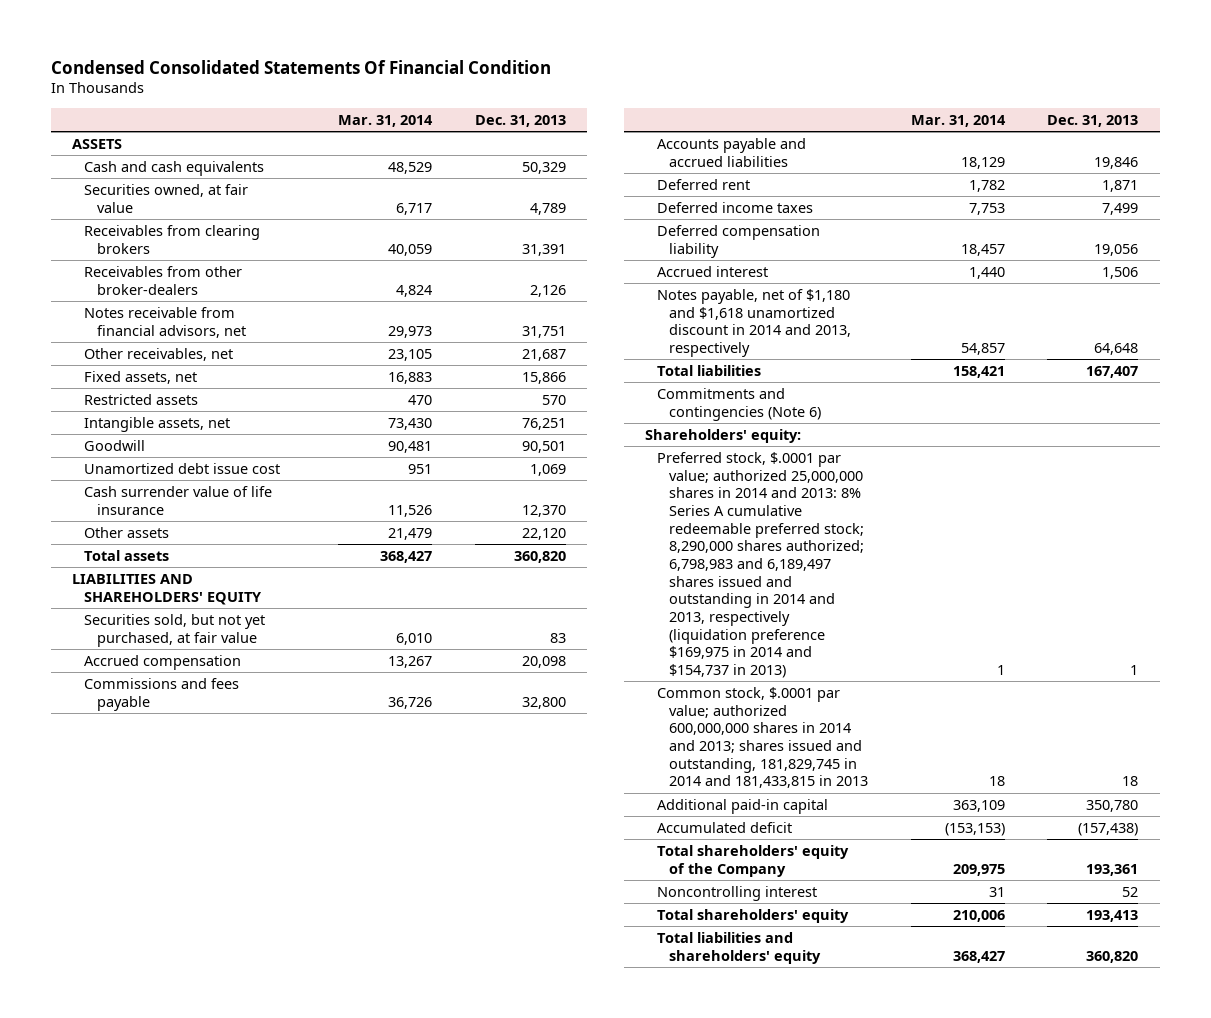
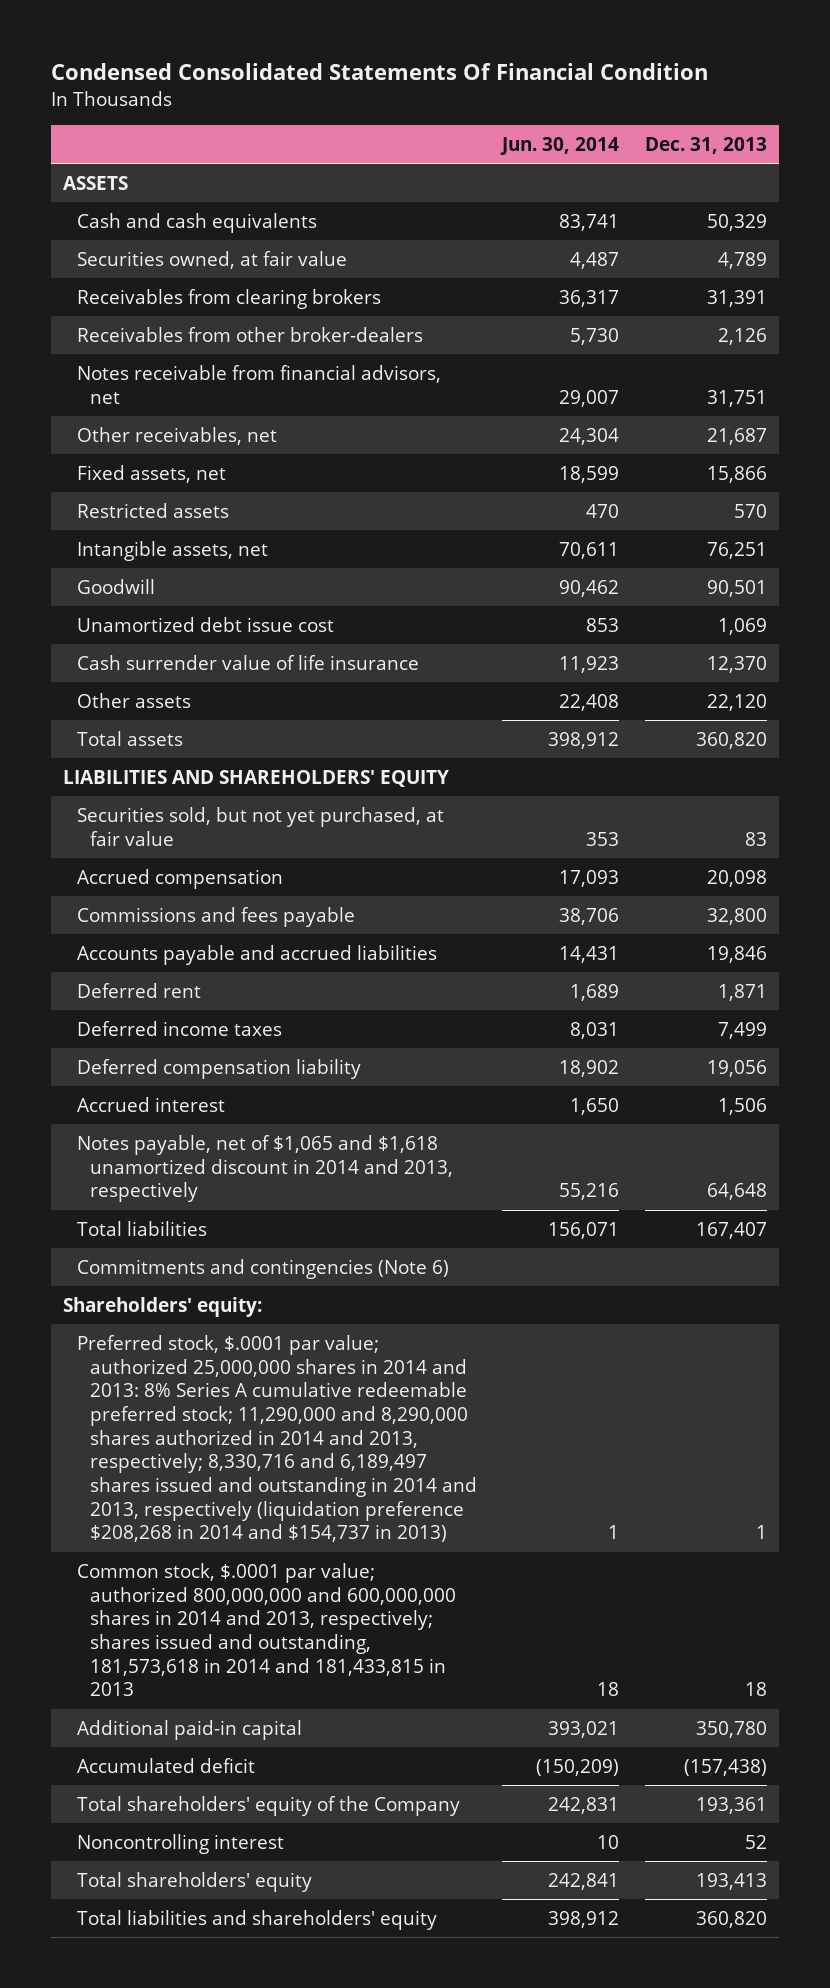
- | Mar. 31, 2014 | Dec. 31, 2013
+ | Jun. 30, 2014 | Dec. 31, 2013
- Notes payable, net of $1,180 and $1,618 unamortized discount in 2014 and 2013, respectively | 54,857 | 64,648
+ Notes payable, net of $1,065 and $1,618 unamortized discount in 2014 and 2013, respectively | 55,216 | 64,648
- Preferred stock, $.0001 par value; authorized 25,000,000 shares in 2014 and 2013: 8% Series A cumulative redeemable preferred stock; 8,290,000 shares authorized; 6,798,983 and 6,189,497 shares issued and outstanding in 2014 and 2013, respectively (liquidation preference $169,975 in 2014 and $154,737 in 2013) | 1 | 1
- Common stock, $.0001 par value; authorized 600,000,000 shares in 2014 and 2013; shares issued and outstanding, 181,829,745 in 2014 and 181,433,815 in 2013 | 18 | 18
+ Preferred stock, $.0001 par value; authorized 25,000,000 shares in 2014 and 2013: 8% Series A cumulative redeemable preferred stock; 11,290,000 and 8,290,000 shares authorized in 2014 and 2013, respectively; 8,330,716 and 6,189,497 shares issued and outstanding in 2014 and 2013, respectively (liquidation preference $208,268 in 2014 and $154,737 in 2013) | 1 | 1
+ Common stock, $.0001 par value; authorized 800,000,000 and 600,000,000 shares in 2014 and 2013, respectively; shares issued and outstanding, 181,573,618 in 2014 and 181,433,815 in 2013 | 18 | 18

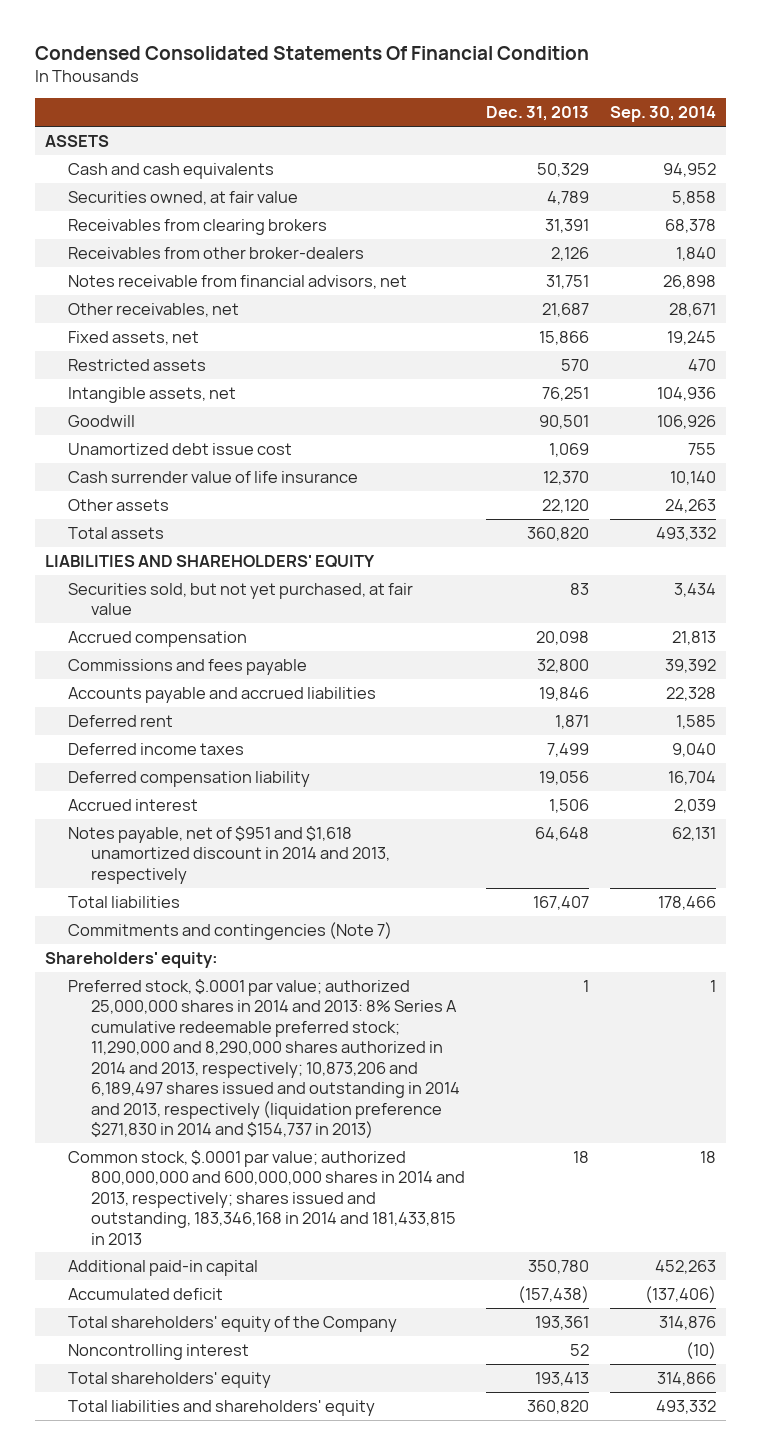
- | Jun. 30, 2014 | Dec. 31, 2013
+ | Dec. 31, 2013 | Sep. 30, 2014
- Notes payable, net of $1,065 and $1,618 unamortized discount in 2014 and 2013, respectively | 55,216 | 64,648
+ Notes payable, net of $951 and $1,618 unamortized discount in 2014 and 2013, respectively | 64,648 | 62,131
- Commitments and contingencies (Note 6)
+ Commitments and contingencies (Note 7)
- Preferred stock, $.0001 par value; authorized 25,000,000 shares in 2014 and 2013: 8% Series A cumulative redeemable preferred stock; 11,290,000 and 8,290,000 shares authorized in 2014 and 2013, respectively; 8,330,716 and 6,189,497 shares issued and outstanding in 2014 and 2013, respectively (liquidation preference $208,268 in 2014 and $154,737 in 2013) | 1 | 1
- Common stock, $.0001 par value; authorized 800,000,000 and 600,000,000 shares in 2014 and 2013, respectively; shares issued and outstanding, 181,573,618 in 2014 and 181,433,815 in 2013 | 18 | 18
+ Preferred stock, $.0001 par value; authorized 25,000,000 shares in 2014 and 2013: 8% Series A cumulative redeemable preferred stock; 11,290,000 and 8,290,000 shares authorized in 2014 and 2013, respectively; 10,873,206 and 6,189,497 shares issued and outstanding in 2014 and 2013, respectively (liquidation preference $271,830 in 2014 and $154,737 in 2013) | 1 | 1
+ Common stock, $.0001 par value; authorized 800,000,000 and 600,000,000 shares in 2014 and 2013, respectively; shares issued and outstanding, 183,346,168 in 2014 and 181,433,815 in 2013 | 18 | 18

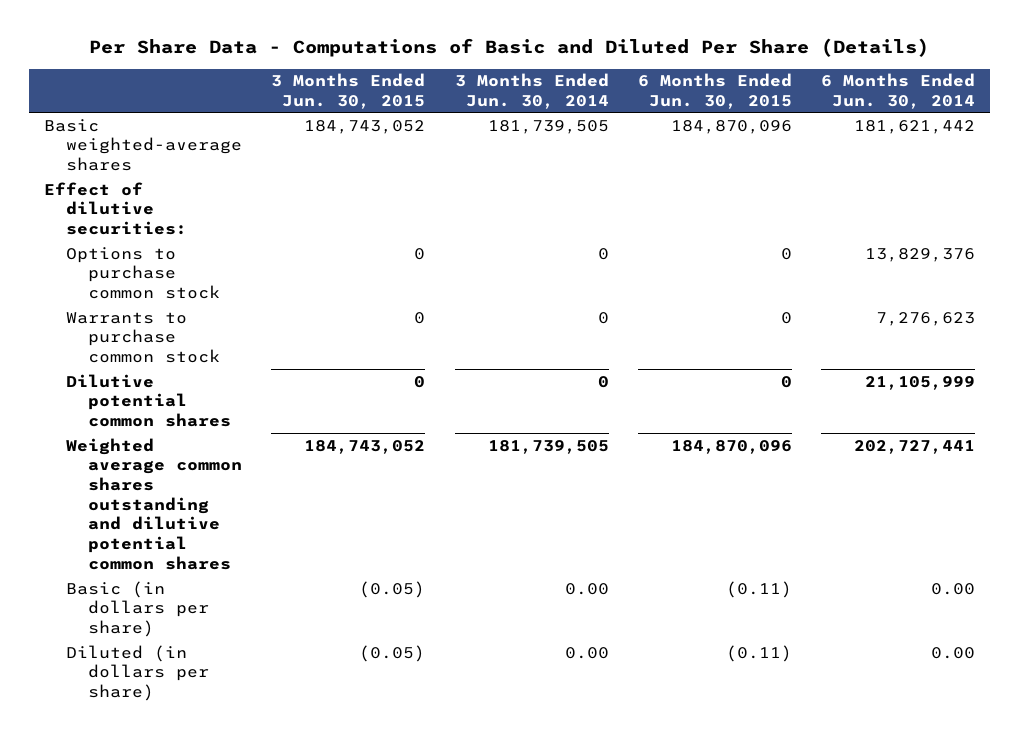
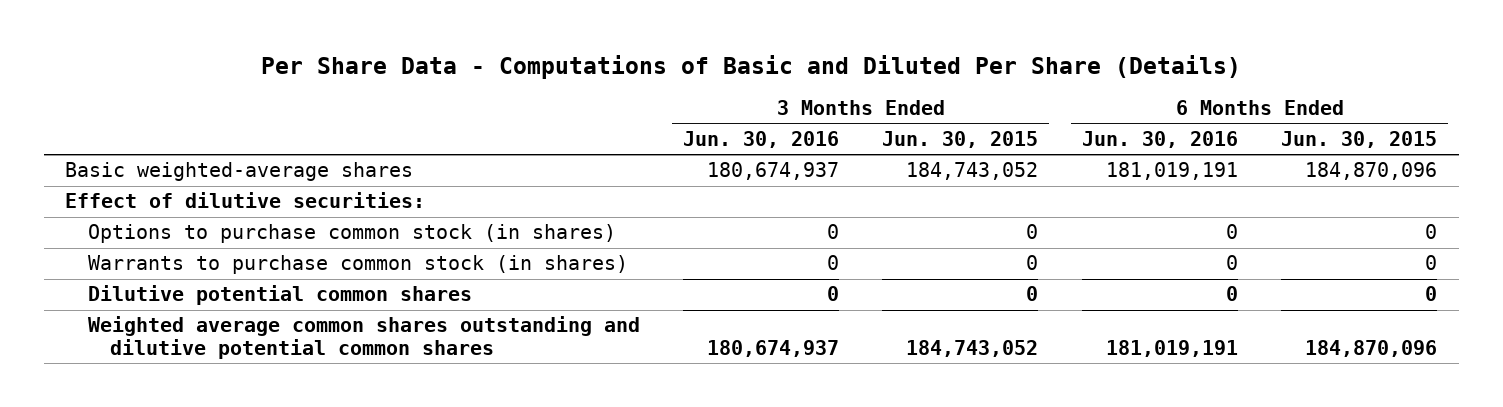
- | 3 Months Ended Jun. 30, 2015 | 3 Months Ended Jun. 30, 2014 | 6 Months Ended Jun. 30, 2015 | 6 Months Ended Jun. 30, 2014
+ | 3 Months Ended Jun. 30, 2016 | 3 Months Ended Jun. 30, 2015 | 6 Months Ended Jun. 30, 2016 | 6 Months Ended Jun. 30, 2015
- Options to purchase common stock | 0 | 0 | 0 | 13,829,376
- Warrants to purchase common stock | 0 | 0 | 0 | 7,276,623
+ Options to purchase common stock (in shares) | 0 | 0 | 0 | 0
+ Warrants to purchase common stock (in shares) | 0 | 0 | 0 | 0
- Basic (in dollars per share) | (0.05) | 0.00 | (0.11) | 0.00
- Diluted (in dollars per share) | (0.05) | 0.00 | (0.11) | 0.00

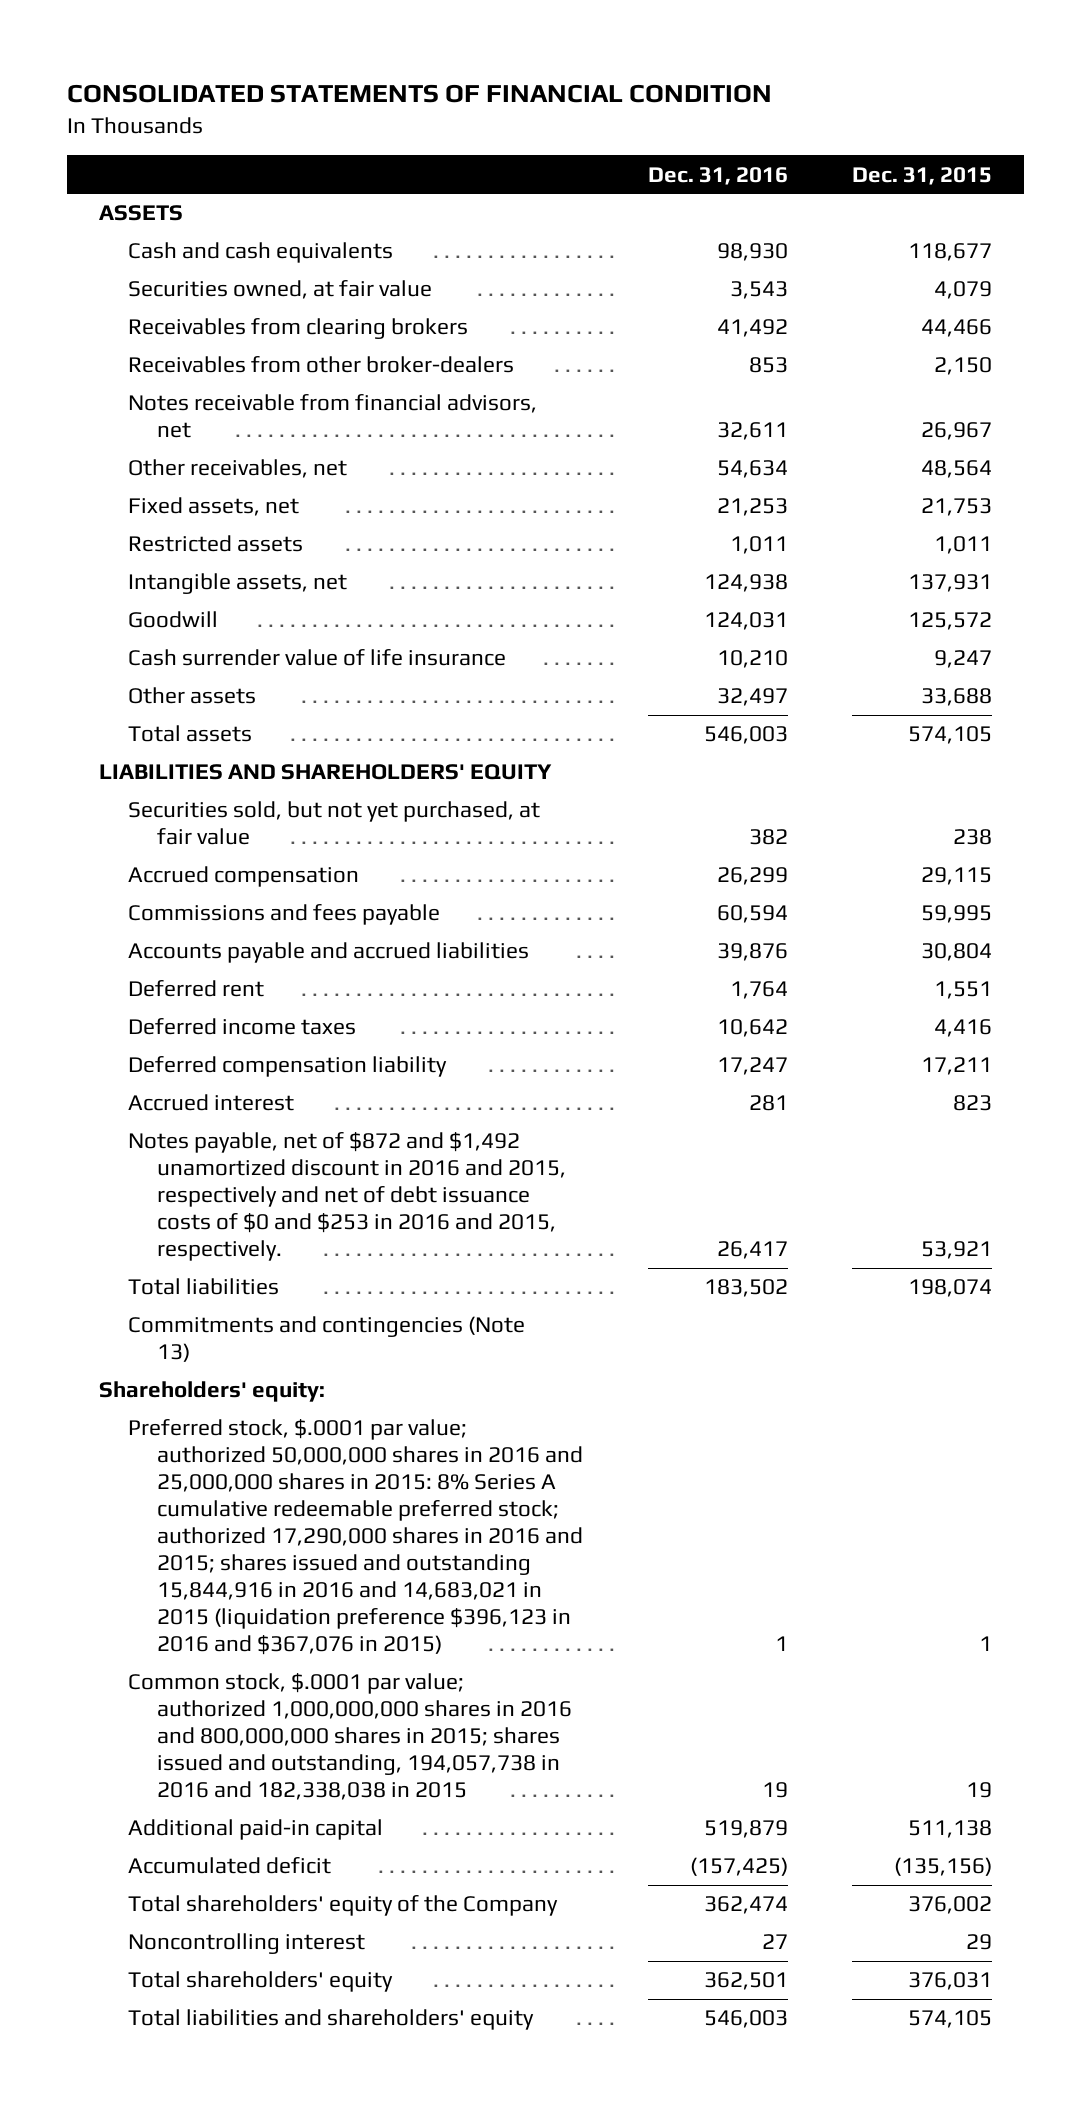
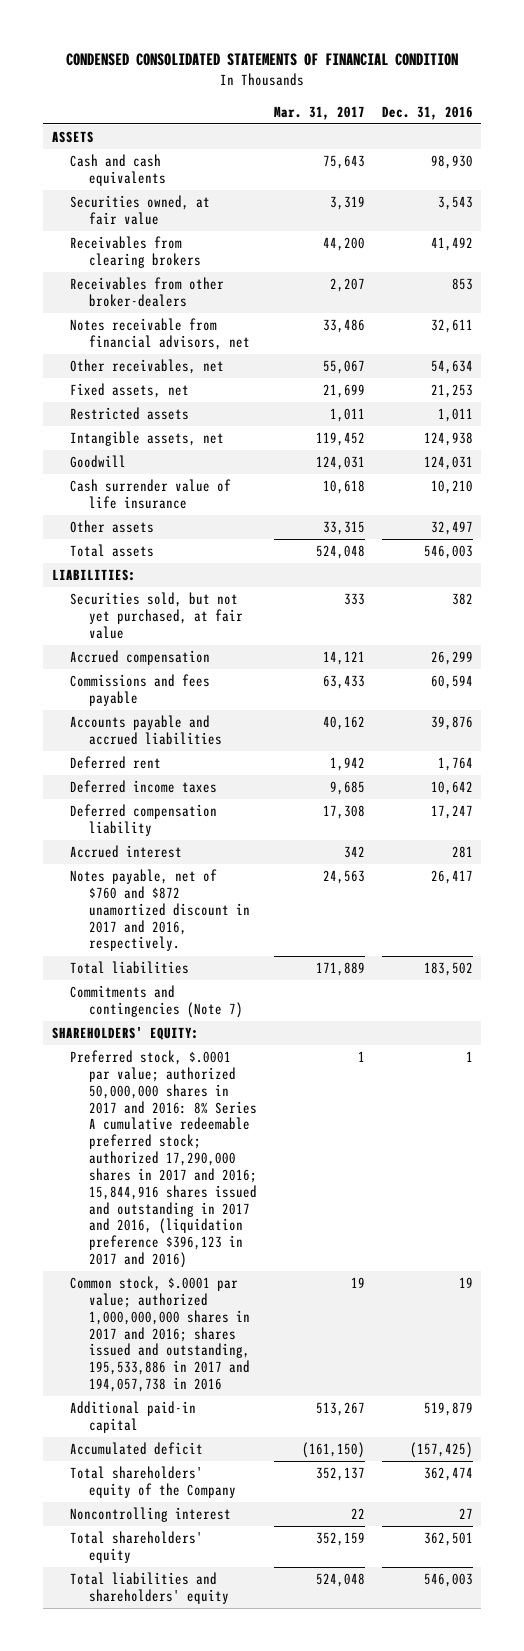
- CONSOLIDATED STATEMENTS OF FINANCIAL CONDITION
+ CONDENSED CONSOLIDATED STATEMENTS OF FINANCIAL CONDITION
- | Dec. 31, 2016 | Dec. 31, 2015
+ | Mar. 31, 2017 | Dec. 31, 2016
- LIABILITIES AND SHAREHOLDERS' EQUITY
+ LIABILITIES:
- Notes payable, net of $872 and $1,492 unamortized discount in 2016 and 2015, respectively and net of debt issuance costs of $0 and $253 in 2016 and 2015, respectively. | 26,417 | 53,921
+ Notes payable, net of $760 and $872 unamortized discount in 2017 and 2016, respectively. | 24,563 | 26,417
- Commitments and contingencies (Note 13)
- Shareholders' equity:
- Preferred stock, $.0001 par value; authorized 50,000,000 shares in 2016 and 25,000,000 shares in 2015: 8% Series A cumulative redeemable preferred stock; authorized 17,290,000 shares in 2016 and 2015; shares issued and outstanding 15,844,916 in 2016 and 14,683,021 in 2015 (liquidation preference $396,123 in 2016 and $367,076 in 2015) | 1 | 1
- Common stock, $.0001 par value; authorized 1,000,000,000 shares in 2016 and 800,000,000 shares in 2015; shares issued and outstanding, 194,057,738 in 2016 and 182,338,038 in 2015 | 19 | 19
+ Commitments and contingencies (Note 7)
+ SHAREHOLDERS' EQUITY:
+ Preferred stock, $.0001 par value; authorized 50,000,000 shares in 2017 and 2016: 8% Series A cumulative redeemable preferred stock; authorized 17,290,000 shares in 2017 and 2016; 15,844,916 shares issued and outstanding in 2017 and 2016, (liquidation preference $396,123 in 2017 and 2016) | 1 | 1
+ Common stock, $.0001 par value; authorized 1,000,000,000 shares in 2017 and 2016; shares issued and outstanding, 195,533,886 in 2017 and 194,057,738 in 2016 | 19 | 19

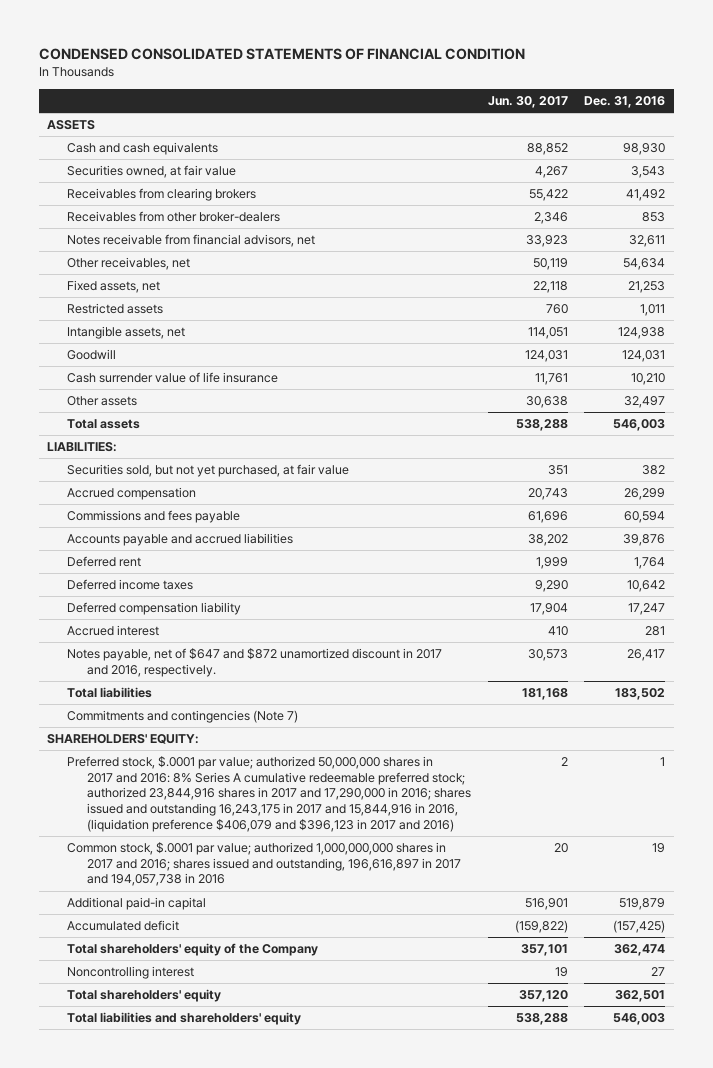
- | Mar. 31, 2017 | Dec. 31, 2016
+ | Jun. 30, 2017 | Dec. 31, 2016
- Notes payable, net of $760 and $872 unamortized discount in 2017 and 2016, respectively. | 24,563 | 26,417
+ Notes payable, net of $647 and $872 unamortized discount in 2017 and 2016, respectively. | 30,573 | 26,417
- Preferred stock, $.0001 par value; authorized 50,000,000 shares in 2017 and 2016: 8% Series A cumulative redeemable preferred stock; authorized 17,290,000 shares in 2017 and 2016; 15,844,916 shares issued and outstanding in 2017 and 2016, (liquidation preference $396,123 in 2017 and 2016) | 1 | 1
- Common stock, $.0001 par value; authorized 1,000,000,000 shares in 2017 and 2016; shares issued and outstanding, 195,533,886 in 2017 and 194,057,738 in 2016 | 19 | 19
+ Preferred stock, $.0001 par value; authorized 50,000,000 shares in 2017 and 2016: 8% Series A cumulative redeemable preferred stock; authorized 23,844,916 shares in 2017 and 17,290,000 in 2016; shares issued and outstanding 16,243,175 in 2017 and 15,844,916 in 2016, (liquidation preference $406,079 and $396,123 in 2017 and 2016) | 2 | 1
+ Common stock, $.0001 par value; authorized 1,000,000,000 shares in 2017 and 2016; shares issued and outstanding, 196,616,897 in 2017 and 194,057,738 in 2016 | 20 | 19

